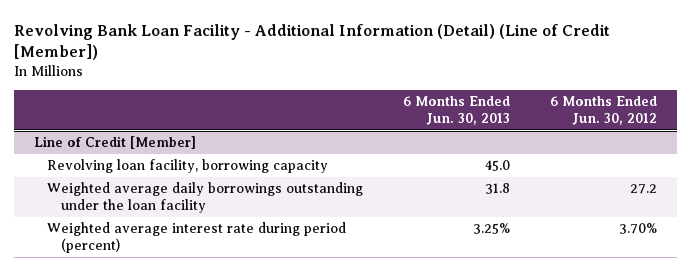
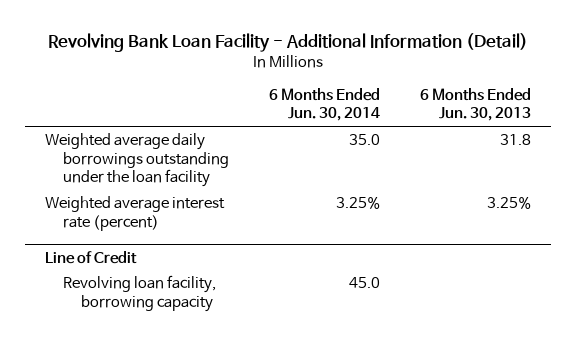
- Revolving Bank Loan Facility - Additional Information (Detail) (Line of Credit [Member])
+ Revolving Bank Loan Facility - Additional Information (Detail)
- | 6 Months Ended Jun. 30, 2013 | 6 Months Ended Jun. 30, 2012
+ | 6 Months Ended Jun. 30, 2014 | 6 Months Ended Jun. 30, 2013
- Line of Credit [Member]
- Revolving loan facility, borrowing capacity | 45.0 |
- Weighted average interest rate during period (percent) | 3.25% | 3.70%
+ Weighted average interest rate (percent) | 3.25% | 3.25%
+ Line of Credit
+ Revolving loan facility, borrowing capacity | 45.0 |

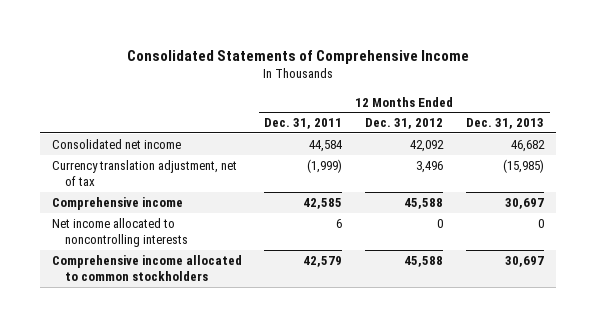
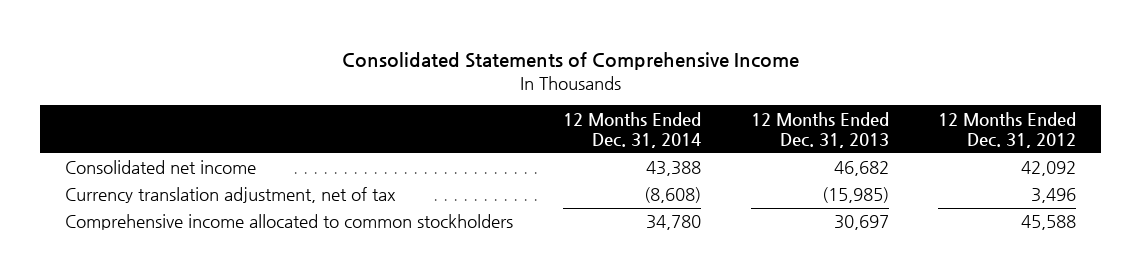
- | 12 Months Ended Dec. 31, 2011 | 12 Months Ended Dec. 31, 2012 | 12 Months Ended Dec. 31, 2013
+ | 12 Months Ended Dec. 31, 2014 | 12 Months Ended Dec. 31, 2013 | 12 Months Ended Dec. 31, 2012
- Comprehensive income | 42,585 | 45,588 | 30,697
- Net income allocated to noncontrolling interests | 6 | 0 | 0

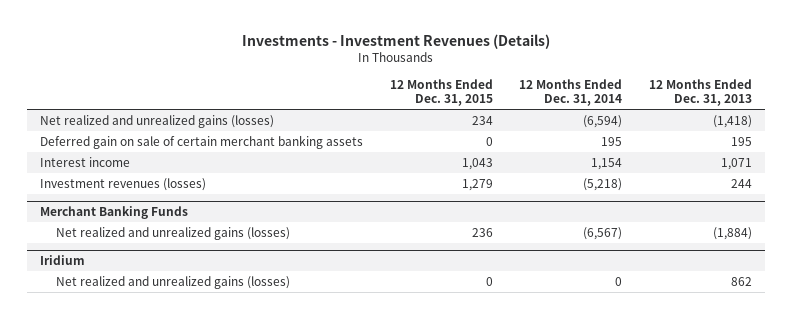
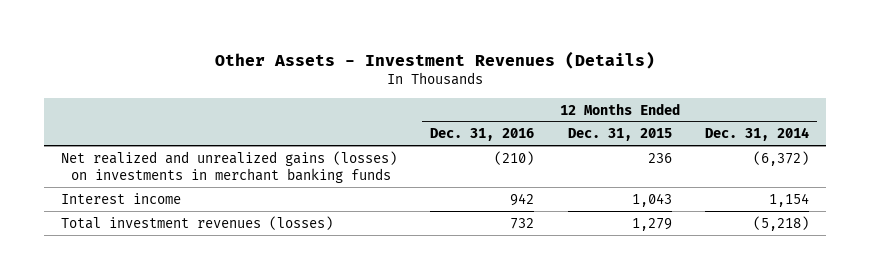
- Investments - Investment Revenues (Details)
+ Other Assets - Investment Revenues (Details)
- | 12 Months Ended Dec. 31, 2015 | 12 Months Ended Dec. 31, 2014 | 12 Months Ended Dec. 31, 2013
+ | 12 Months Ended Dec. 31, 2016 | 12 Months Ended Dec. 31, 2015 | 12 Months Ended Dec. 31, 2014
- Net realized and unrealized gains (losses) | 234 | (6,594) | (1,418)
- Deferred gain on sale of certain merchant banking assets | 0 | 195 | 195
+ Net realized and unrealized gains (losses) on investments in merchant banking funds | (210) | 236 | (6,372)
- Investment revenues (losses) | 1,279 | (5,218) | 244
- Merchant Banking Funds
- Net realized and unrealized gains (losses) | 236 | (6,567) | (1,884)
- Iridium
- Net realized and unrealized gains (losses) | 0 | 0 | 862
+ Total investment revenues (losses) | 732 | 1,279 | (5,218)

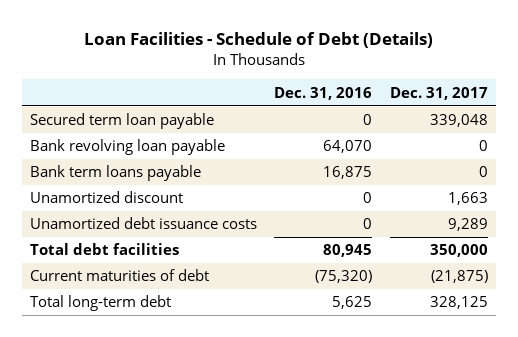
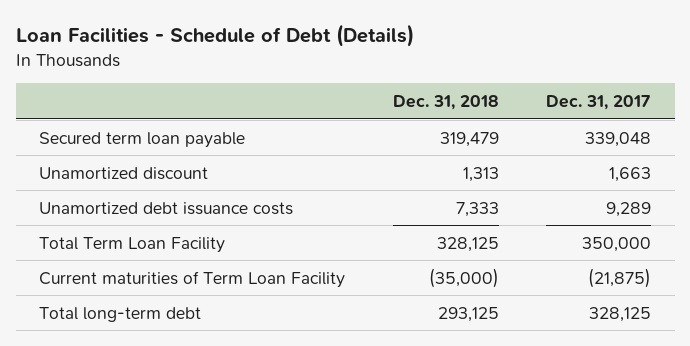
- | Dec. 31, 2016 | Dec. 31, 2017
+ | Dec. 31, 2018 | Dec. 31, 2017
- Bank revolving loan payable | 64,070 | 0
- Bank term loans payable | 16,875 | 0
- Total debt facilities | 80,945 | 350,000
- Current maturities of debt | (75,320) | (21,875)
+ Total Term Loan Facility | 328,125 | 350,000
+ Current maturities of Term Loan Facility | (35,000) | (21,875)

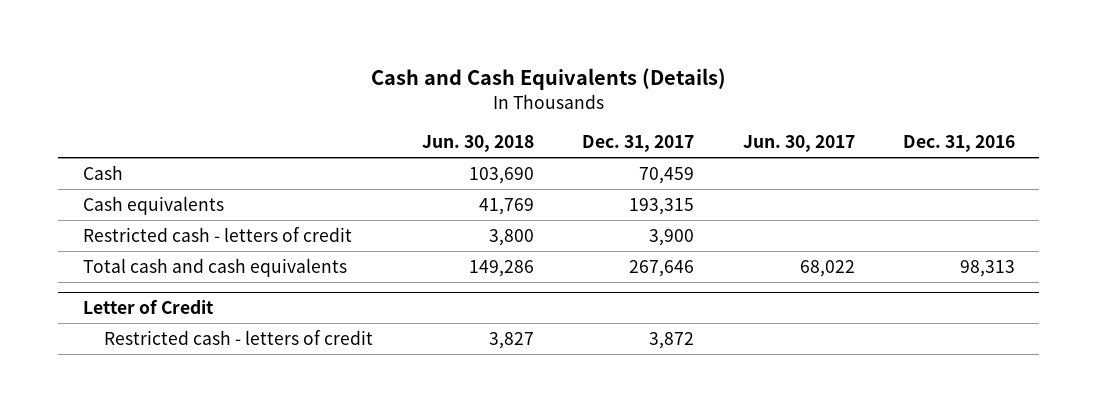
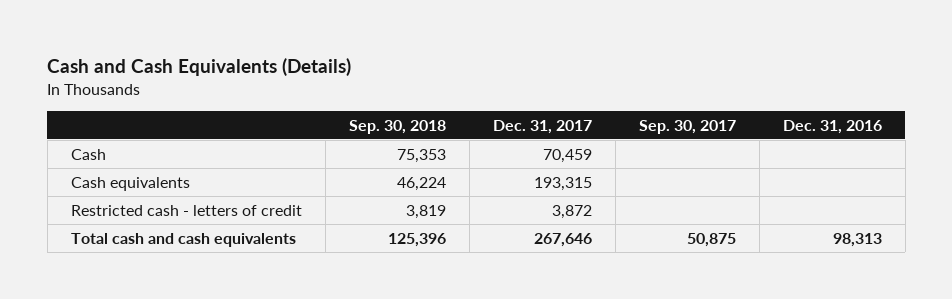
- | Jun. 30, 2018 | Dec. 31, 2017 | Jun. 30, 2017 | Dec. 31, 2016
+ | Sep. 30, 2018 | Dec. 31, 2017 | Sep. 30, 2017 | Dec. 31, 2016
- Restricted cash - letters of credit | 3,800 | 3,900 | |
- Letter of Credit
moved down: Total cash and cash equivalents | 125,396 | 267,646 | 50,875 | 98,313

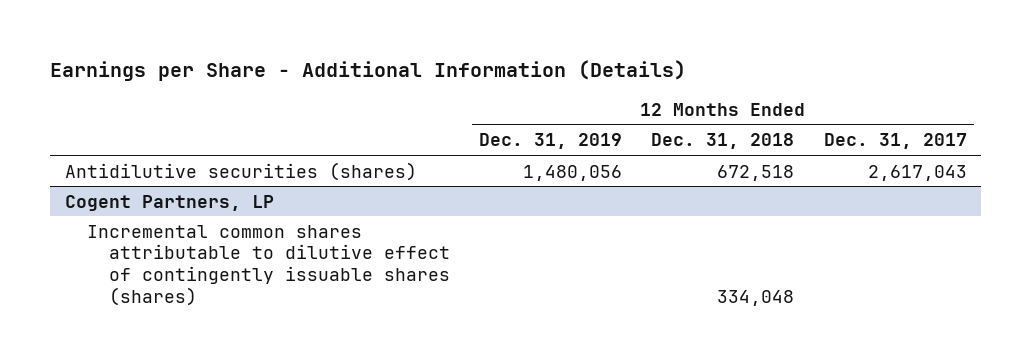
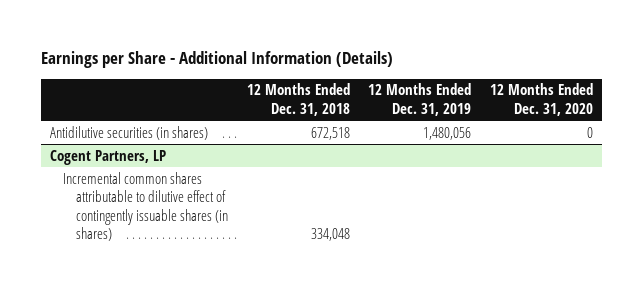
- | 12 Months Ended Dec. 31, 2019 | 12 Months Ended Dec. 31, 2018 | 12 Months Ended Dec. 31, 2017
+ | 12 Months Ended Dec. 31, 2018 | 12 Months Ended Dec. 31, 2019 | 12 Months Ended Dec. 31, 2020
- Antidilutive securities (shares) | 1,480,056 | 672,518 | 2,617,043
+ Antidilutive securities (in shares) | 672,518 | 1,480,056 | 0
@ Cogent Partners, LP
- Incremental common shares attributable to dilutive effect of contingently issuable shares (shares) | | 334,048 |
+ Incremental common shares attributable to dilutive effect of contingently issuable shares (in shares) | 334,048 | |

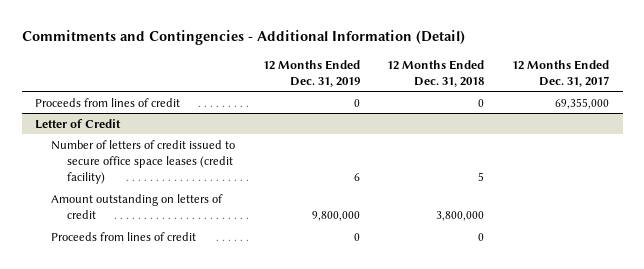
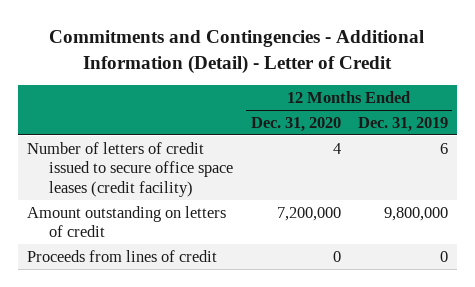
- Commitments and Contingencies - Additional Information (Detail)
+ Commitments and Contingencies - Additional Information (Detail) - Letter of Credit
- | 12 Months Ended Dec. 31, 2019 | 12 Months Ended Dec. 31, 2018 | 12 Months Ended Dec. 31, 2017
+ | 12 Months Ended Dec. 31, 2020 | 12 Months Ended Dec. 31, 2019
- Proceeds from lines of credit | 0 | 0 | 69,355,000
- Letter of Credit

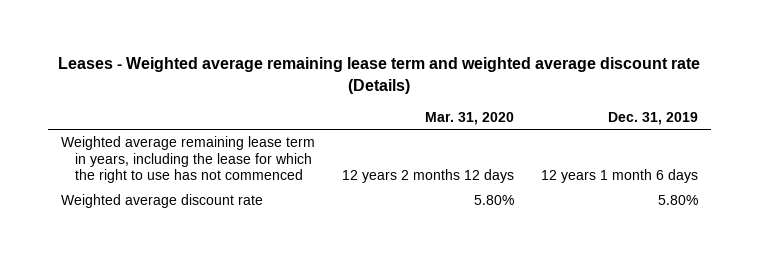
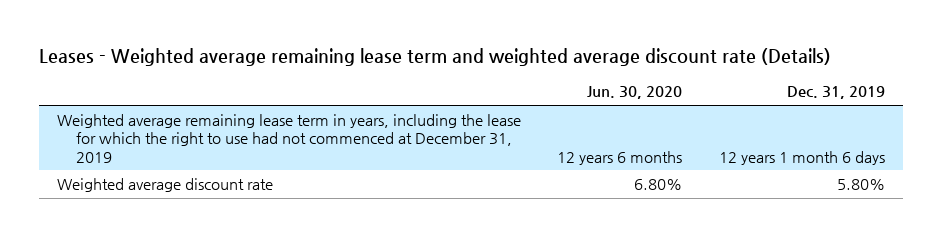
- | Mar. 31, 2020 | Dec. 31, 2019
+ | Jun. 30, 2020 | Dec. 31, 2019
- Weighted average remaining lease term in years, including the lease for which the right to use has not commenced | 12 years 2 months 12 days | 12 years 1 month 6 days
+ Weighted average remaining lease term in years, including the lease for which the right to use had not commenced at December 31, 2019 | 12 years 6 months | 12 years 1 month 6 days

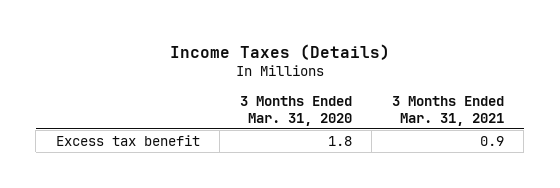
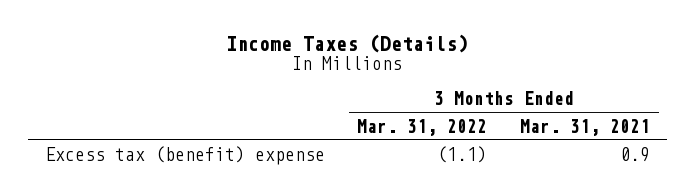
- | 3 Months Ended Mar. 31, 2020 | 3 Months Ended Mar. 31, 2021
+ | 3 Months Ended Mar. 31, 2022 | 3 Months Ended Mar. 31, 2021
- Excess tax benefit | 1.8 | 0.9
+ Excess tax (benefit) expense | (1.1) | 0.9

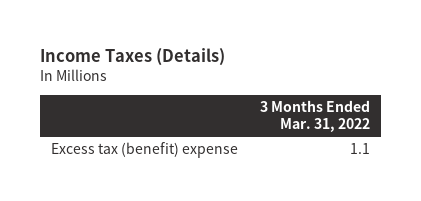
- | 3 Months Ended Mar. 31, 2022 | 3 Months Ended Mar. 31, 2021
+ | 3 Months Ended Mar. 31, 2022
- Excess tax (benefit) expense | (1.1) | 0.9
+ Excess tax (benefit) expense | 1.1

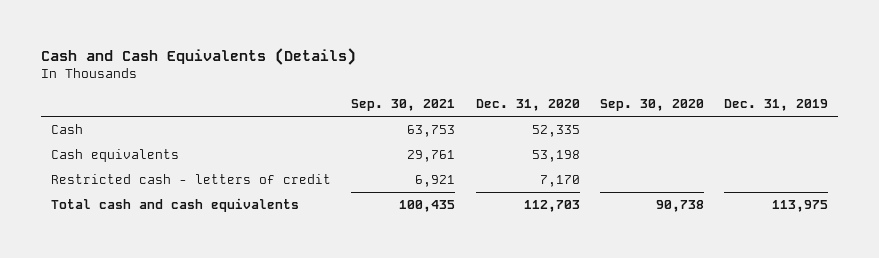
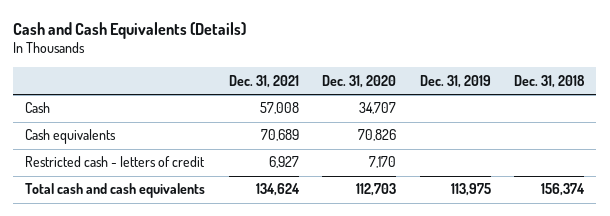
- | Sep. 30, 2021 | Dec. 31, 2020 | Sep. 30, 2020 | Dec. 31, 2019
+ | Dec. 31, 2021 | Dec. 31, 2020 | Dec. 31, 2019 | Dec. 31, 2018
- Cash | 63,753 | 52,335 | |
- Cash equivalents | 29,761 | 53,198 | |
+ Cash | 57,008 | 34,707 | |
+ Cash equivalents | 70,689 | 70,826 | |

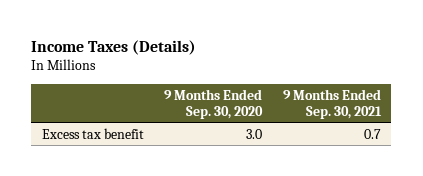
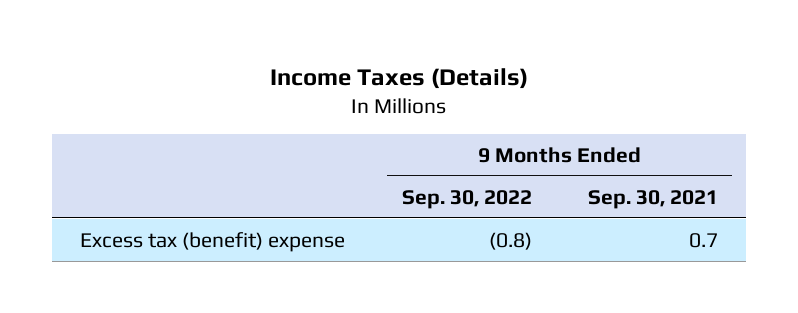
- | 9 Months Ended Sep. 30, 2020 | 9 Months Ended Sep. 30, 2021
+ | 9 Months Ended Sep. 30, 2022 | 9 Months Ended Sep. 30, 2021
- Excess tax benefit | 3.0 | 0.7
+ Excess tax (benefit) expense | (0.8) | 0.7

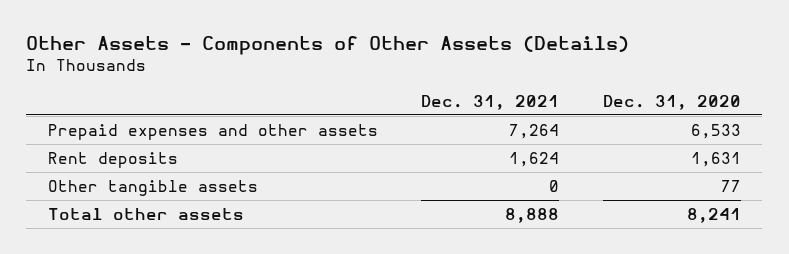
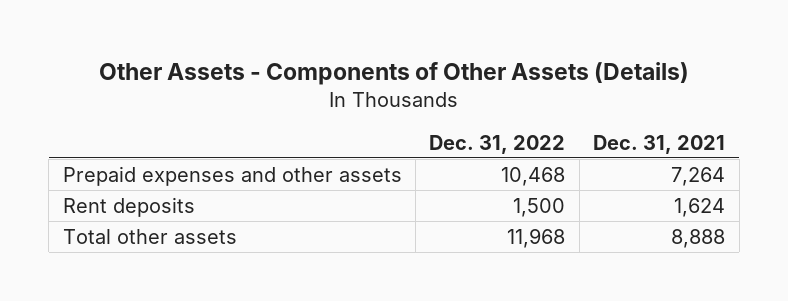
- | Dec. 31, 2021 | Dec. 31, 2020
+ | Dec. 31, 2022 | Dec. 31, 2021
- Other tangible assets | 0 | 77

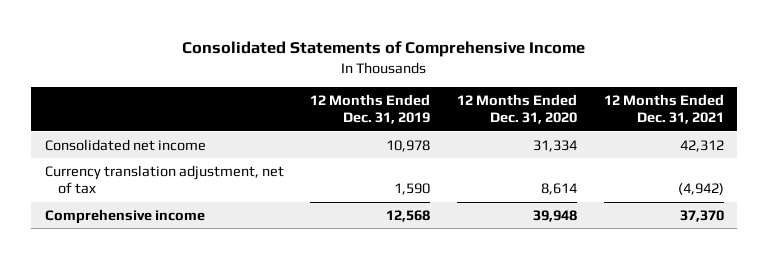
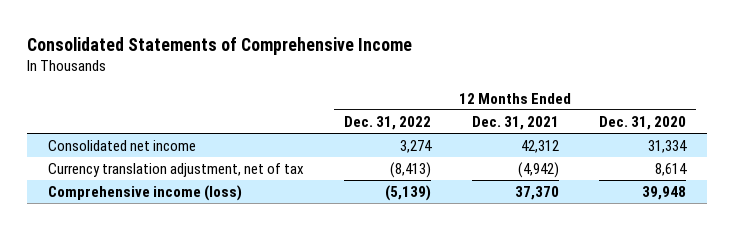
- | 12 Months Ended Dec. 31, 2019 | 12 Months Ended Dec. 31, 2020 | 12 Months Ended Dec. 31, 2021
+ | 12 Months Ended Dec. 31, 2022 | 12 Months Ended Dec. 31, 2021 | 12 Months Ended Dec. 31, 2020
- Comprehensive income | 12,568 | 39,948 | 37,370
+ Comprehensive income (loss) | (5,139) | 37,370 | 39,948

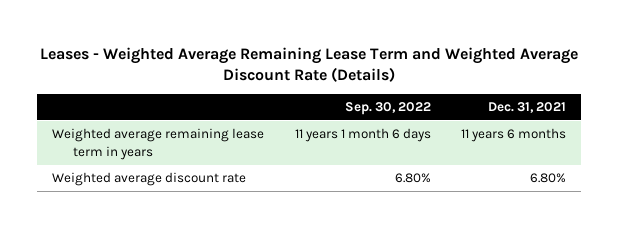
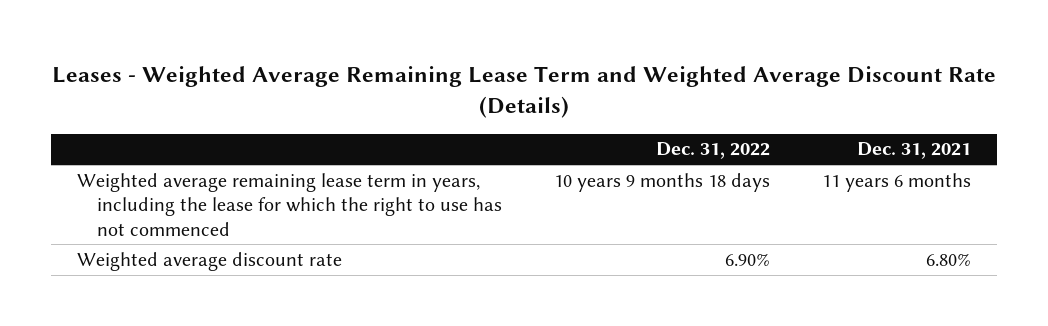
- | Sep. 30, 2022 | Dec. 31, 2021
+ | Dec. 31, 2022 | Dec. 31, 2021
- Weighted average remaining lease term in years | 11 years 1 month 6 days | 11 years 6 months
+ Weighted average remaining lease term in years, including the lease for which the right to use has not commenced | 10 years 9 months 18 days | 11 years 6 months

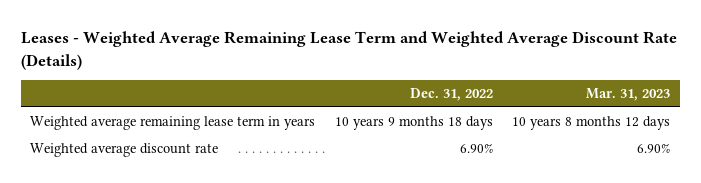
- | Dec. 31, 2022 | Dec. 31, 2021
+ | Dec. 31, 2022 | Mar. 31, 2023
- Weighted average remaining lease term in years, including the lease for which the right to use has not commenced | 10 years 9 months 18 days | 11 years 6 months
+ Weighted average remaining lease term in years | 10 years 9 months 18 days | 10 years 8 months 12 days

